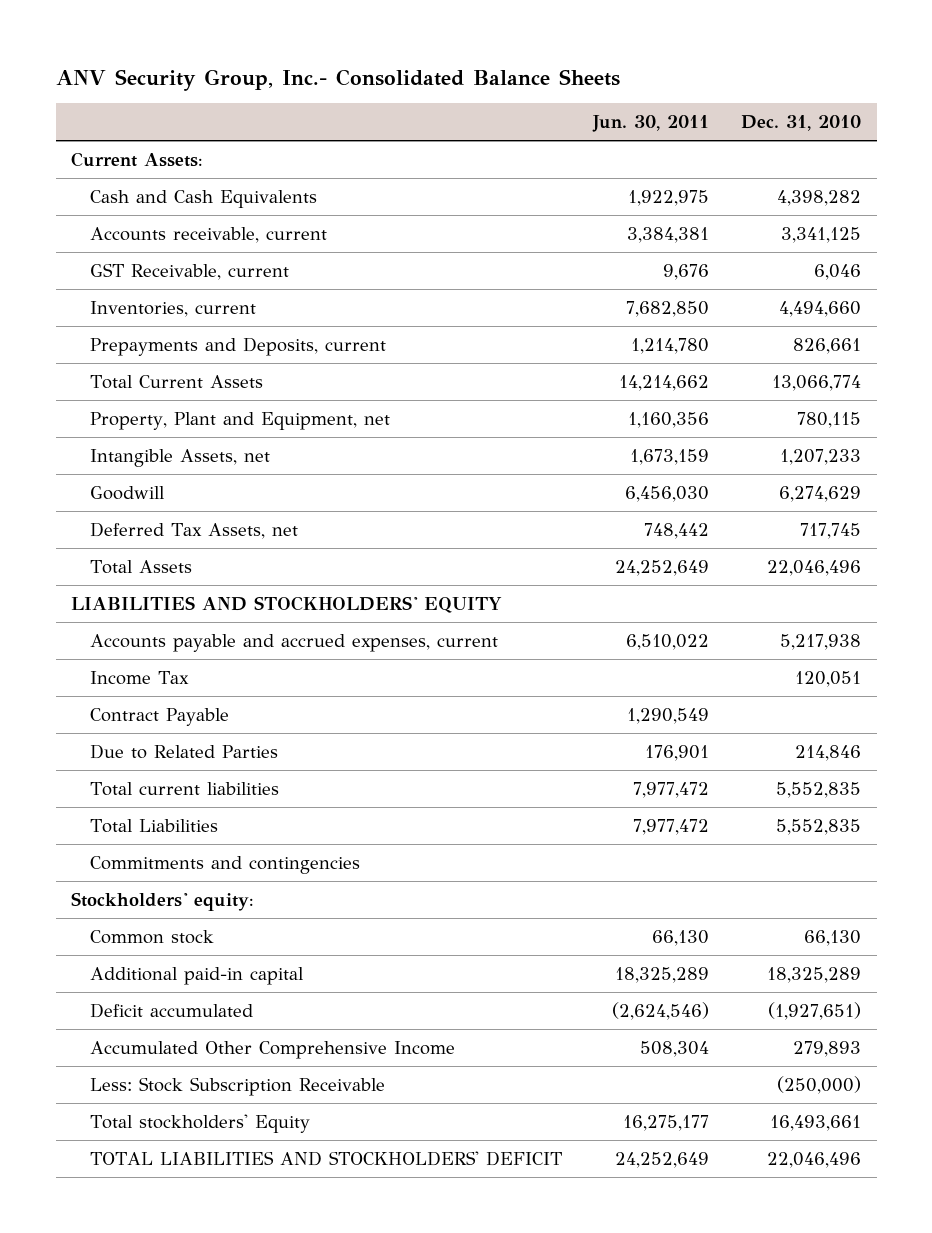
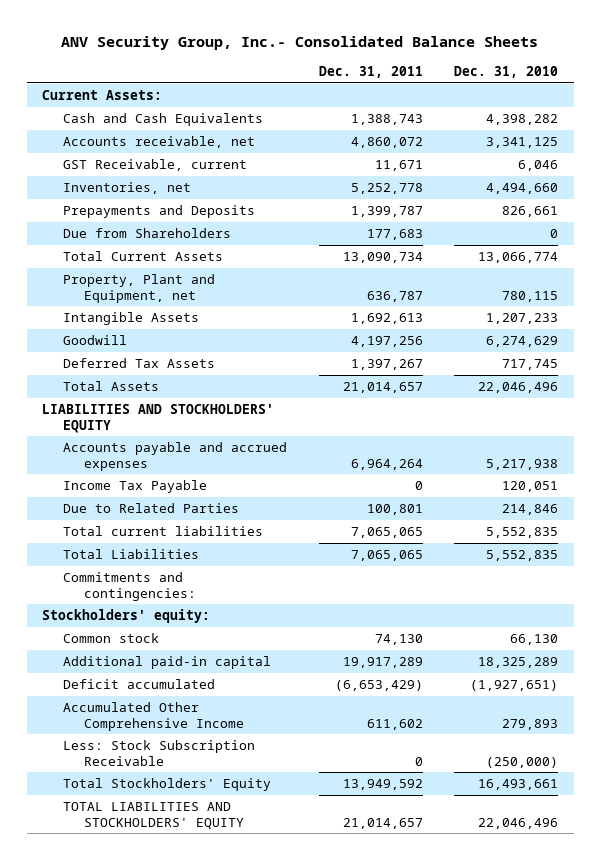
- | Jun. 30, 2011 | Dec. 31, 2010
+ | Dec. 31, 2011 | Dec. 31, 2010
- Accounts receivable, current | 3,384,381 | 3,341,125
+ Accounts receivable, net | 4,860,072 | 3,341,125
- Inventories, current | 7,682,850 | 4,494,660
- Prepayments and Deposits, current | 1,214,780 | 826,661
+ Inventories, net | 5,252,778 | 4,494,660
+ Prepayments and Deposits | 1,399,787 | 826,661
+ Due from Shareholders | 177,683 | 0
- Intangible Assets, net | 1,673,159 | 1,207,233
+ Intangible Assets | 1,692,613 | 1,207,233
- Deferred Tax Assets, net | 748,442 | 717,745
+ Deferred Tax Assets | 1,397,267 | 717,745
- Accounts payable and accrued expenses, current | 6,510,022 | 5,217,938
- Income Tax | | 120,051
- Contract Payable | 1,290,549 |
+ Accounts payable and accrued expenses | 6,964,264 | 5,217,938
+ Income Tax Payable | 0 | 120,051
- Commitments and contingencies
+ Commitments and contingencies:
- Total stockholders' Equity | 16,275,177 | 16,493,661
- TOTAL LIABILITIES AND STOCKHOLDERS' DEFICIT | 24,252,649 | 22,046,496
+ Total Stockholders' Equity | 13,949,592 | 16,493,661
+ TOTAL LIABILITIES AND STOCKHOLDERS' EQUITY | 21,014,657 | 22,046,496

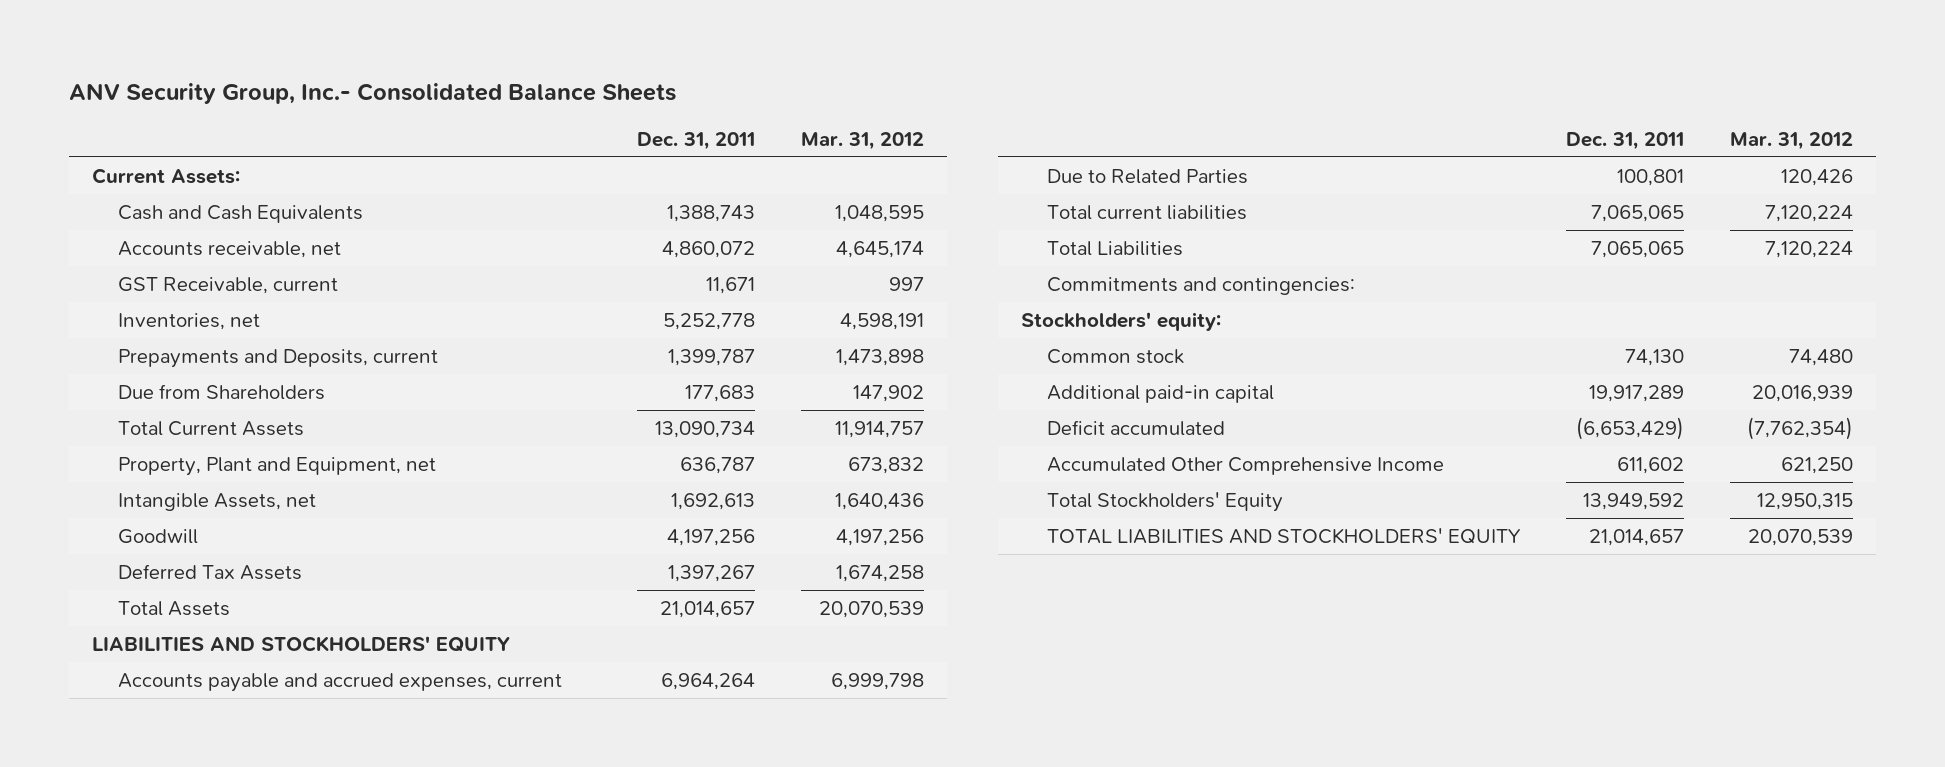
- | Dec. 31, 2011 | Dec. 31, 2010
+ | Dec. 31, 2011 | Mar. 31, 2012
- Prepayments and Deposits | 1,399,787 | 826,661
+ Prepayments and Deposits, current | 1,399,787 | 1,473,898
- Intangible Assets | 1,692,613 | 1,207,233
+ Intangible Assets, net | 1,692,613 | 1,640,436
- Accounts payable and accrued expenses | 6,964,264 | 5,217,938
- Income Tax Payable | 0 | 120,051
+ Accounts payable and accrued expenses, current | 6,964,264 | 6,999,798
- Less: Stock Subscription Receivable | 0 | (250,000)

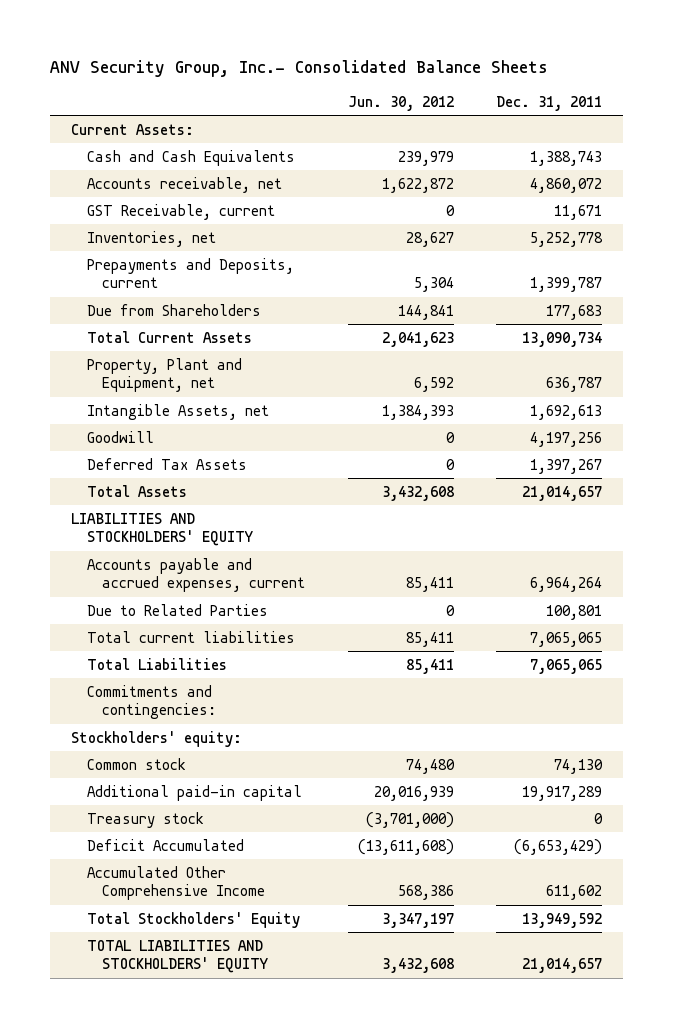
- | Dec. 31, 2011 | Mar. 31, 2012
+ | Jun. 30, 2012 | Dec. 31, 2011
- Deficit accumulated | (6,653,429) | (7,762,354)
+ Treasury stock | (3,701,000) | 0
+ Deficit Accumulated | (13,611,608) | (6,653,429)

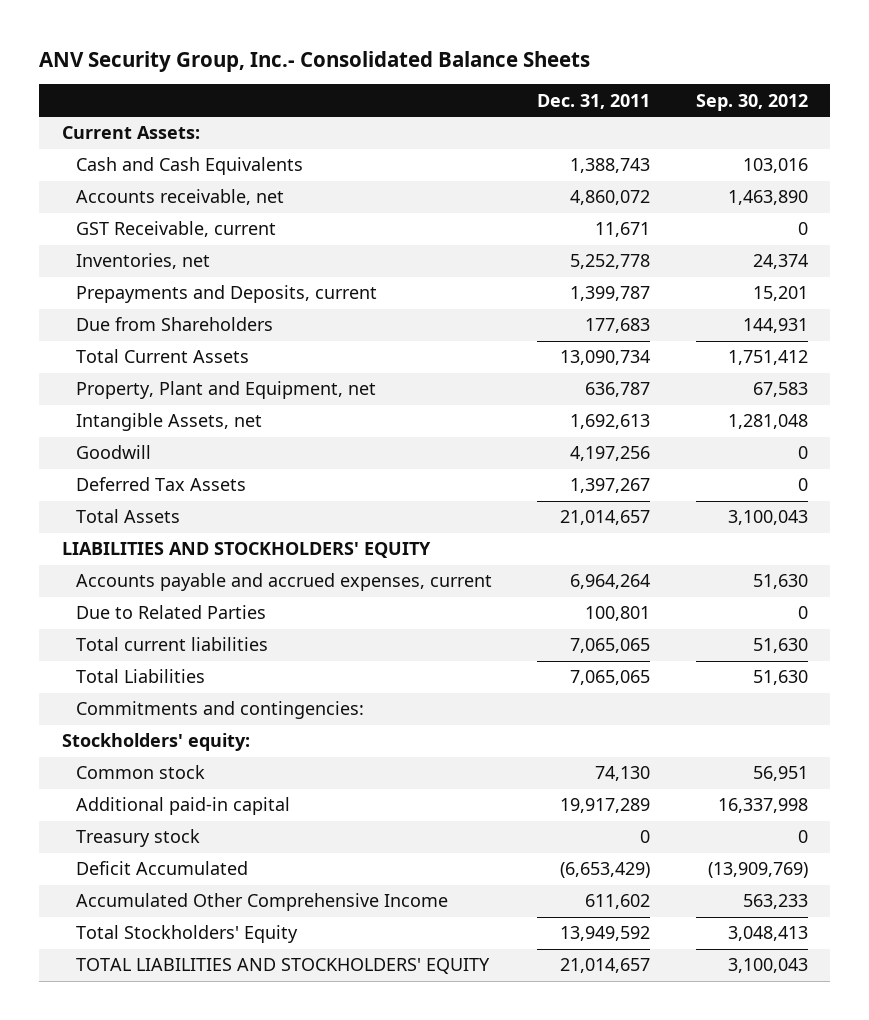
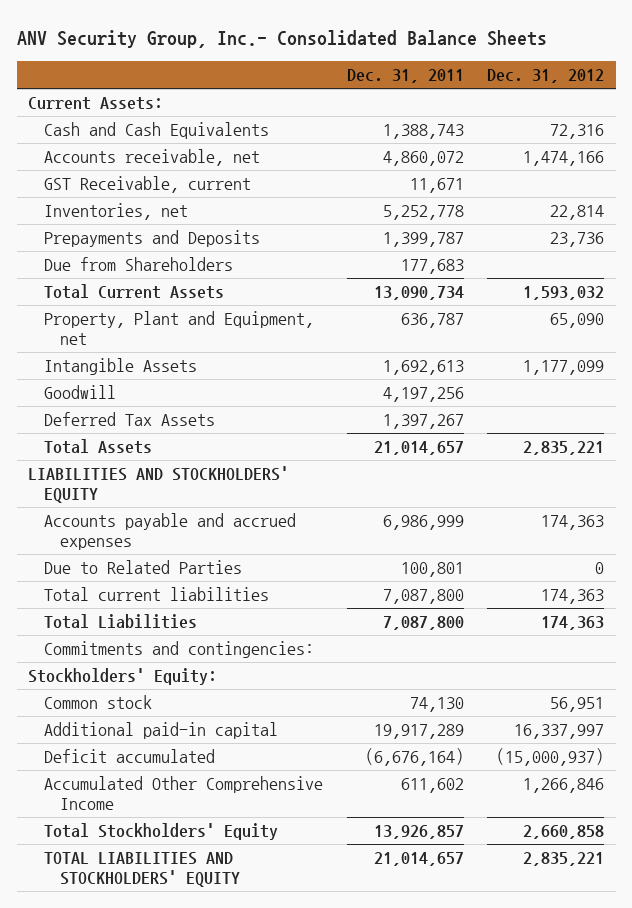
- | Dec. 31, 2011 | Sep. 30, 2012
+ | Dec. 31, 2011 | Dec. 31, 2012
- Prepayments and Deposits, current | 1,399,787 | 15,201
+ Prepayments and Deposits | 1,399,787 | 23,736
- Intangible Assets, net | 1,692,613 | 1,281,048
+ Intangible Assets | 1,692,613 | 1,177,099
- Accounts payable and accrued expenses, current | 6,964,264 | 51,630
+ Accounts payable and accrued expenses | 6,986,999 | 174,363
- Total current liabilities | 7,065,065 | 51,630
- Total Liabilities | 7,065,065 | 51,630
+ Total current liabilities | 7,087,800 | 174,363
+ Total Liabilities | 7,087,800 | 174,363
- Stockholders' equity:
+ Stockholders' Equity:
- Treasury stock | 0 | 0
- Deficit Accumulated | (6,653,429) | (13,909,769)
+ Deficit accumulated | (6,676,164) | (15,000,937)
- Total Stockholders' Equity | 13,949,592 | 3,048,413
+ Total Stockholders' Equity | 13,926,857 | 2,660,858

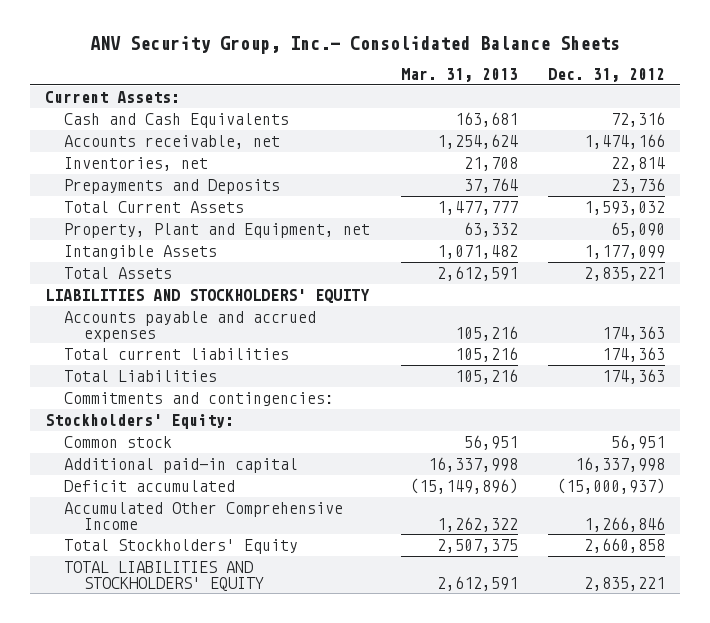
- | Dec. 31, 2011 | Dec. 31, 2012
+ | Mar. 31, 2013 | Dec. 31, 2012
- GST Receivable, current | 11,671 |
- Due from Shareholders | 177,683 |
- Goodwill | 4,197,256 |
- Deferred Tax Assets | 1,397,267 |
- Due to Related Parties | 100,801 | 0
- Additional paid-in capital | 19,917,289 | 16,337,997
+ Additional paid-in capital | 16,337,998 | 16,337,998

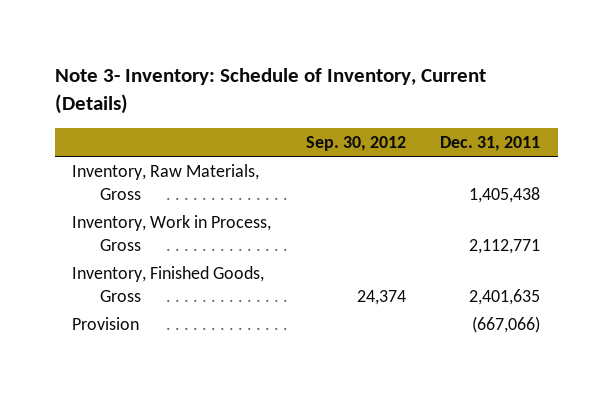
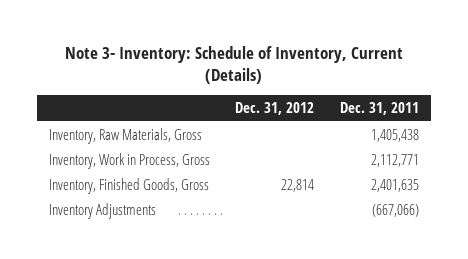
- | Sep. 30, 2012 | Dec. 31, 2011
+ | Dec. 31, 2012 | Dec. 31, 2011
- Provision | | (667,066)
+ Inventory Adjustments | | (667,066)

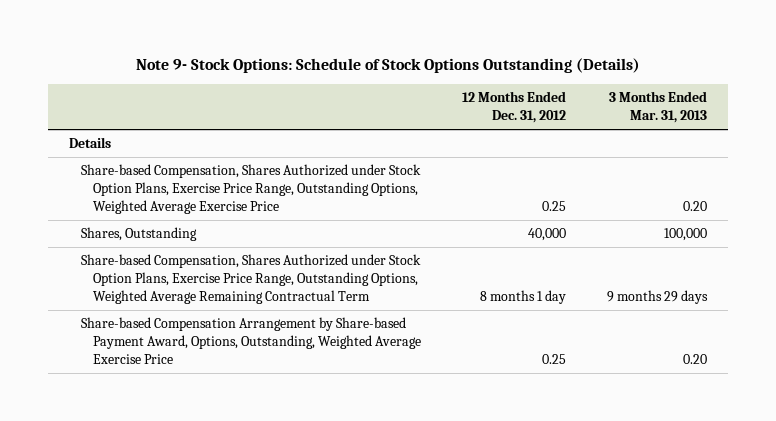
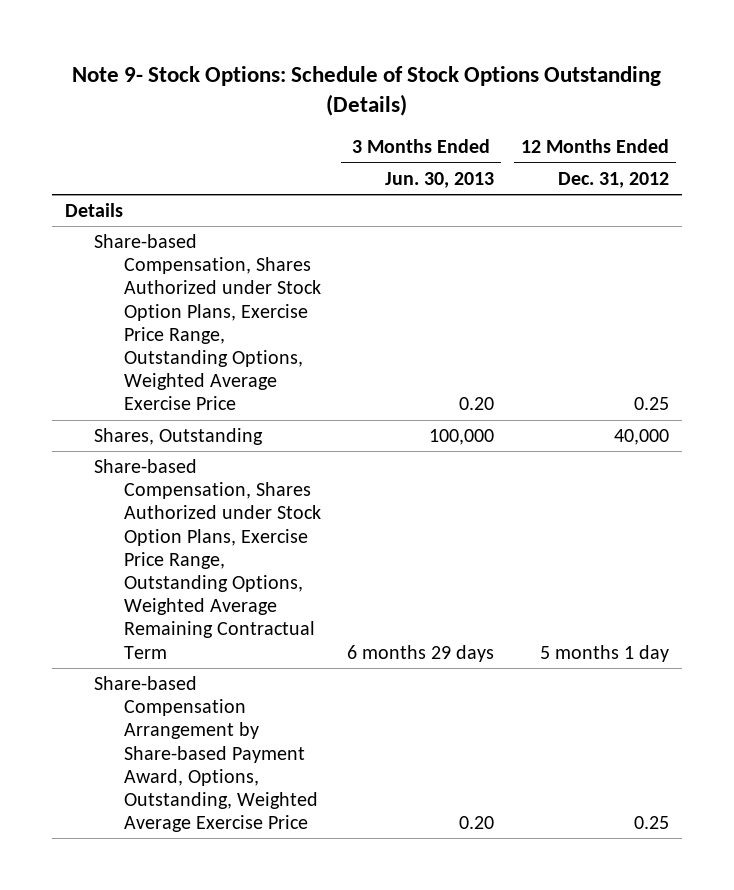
- | 12 Months Ended Dec. 31, 2012 | 3 Months Ended Mar. 31, 2013
+ | 3 Months Ended Jun. 30, 2013 | 12 Months Ended Dec. 31, 2012
- Share-based Compensation, Shares Authorized under Stock Option Plans, Exercise Price Range, Outstanding Options, Weighted Average Remaining Contractual Term | 8 months 1 day | 9 months 29 days
+ Share-based Compensation, Shares Authorized under Stock Option Plans, Exercise Price Range, Outstanding Options, Weighted Average Remaining Contractual Term | 6 months 29 days | 5 months 1 day

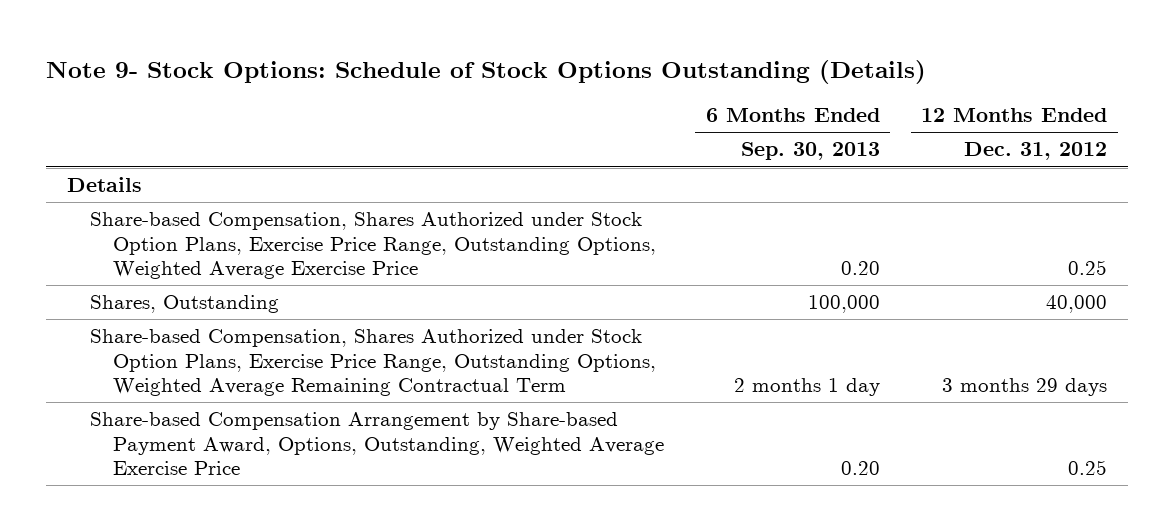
- | 3 Months Ended Jun. 30, 2013 | 12 Months Ended Dec. 31, 2012
+ | 6 Months Ended Sep. 30, 2013 | 12 Months Ended Dec. 31, 2012
- Share-based Compensation, Shares Authorized under Stock Option Plans, Exercise Price Range, Outstanding Options, Weighted Average Remaining Contractual Term | 6 months 29 days | 5 months 1 day
+ Share-based Compensation, Shares Authorized under Stock Option Plans, Exercise Price Range, Outstanding Options, Weighted Average Remaining Contractual Term | 2 months 1 day | 3 months 29 days

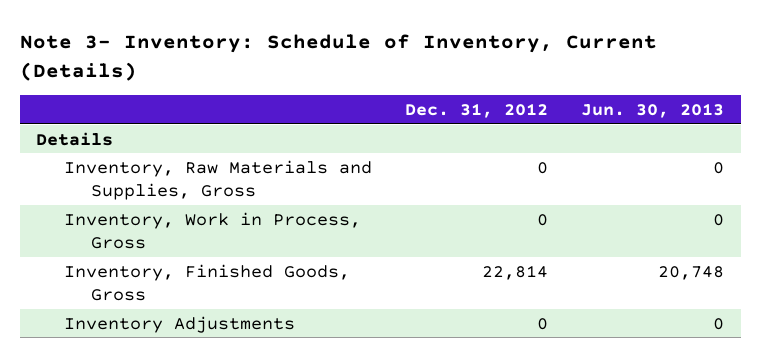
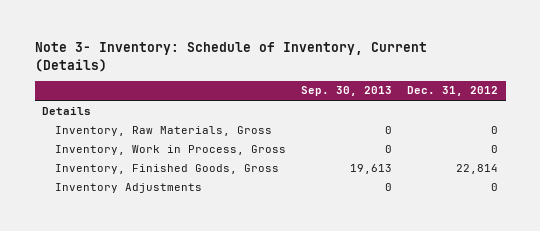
- | Dec. 31, 2012 | Jun. 30, 2013
+ | Sep. 30, 2013 | Dec. 31, 2012
- Inventory, Raw Materials and Supplies, Gross | 0 | 0
+ Inventory, Raw Materials, Gross | 0 | 0

